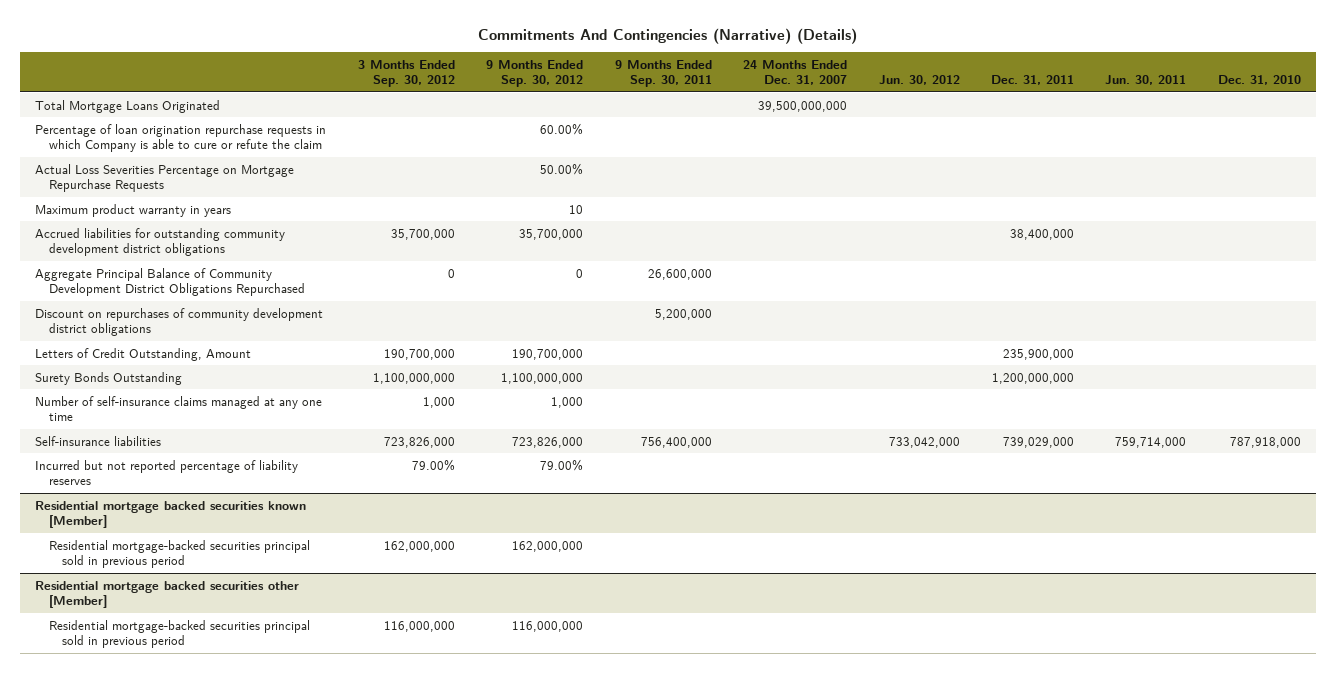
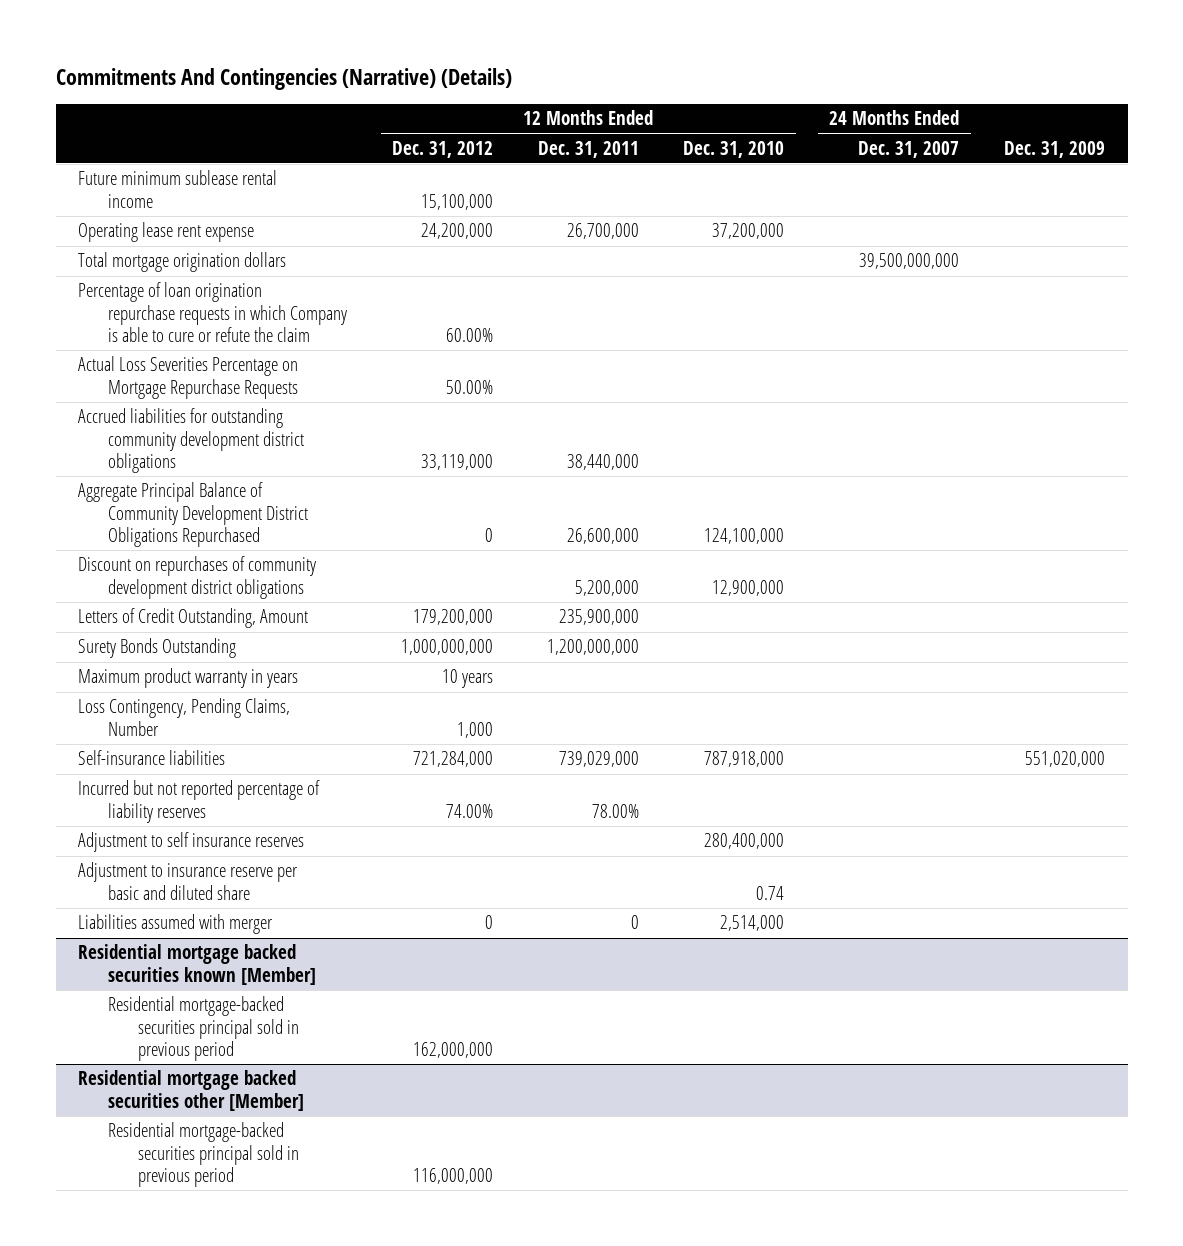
- | 3 Months Ended Sep. 30, 2012 | 9 Months Ended Sep. 30, 2012 | 9 Months Ended Sep. 30, 2011 | 24 Months Ended Dec. 31, 2007 | Jun. 30, 2012 | Dec. 31, 2011 | Jun. 30, 2011 | Dec. 31, 2010
+ | 12 Months Ended Dec. 31, 2012 | 12 Months Ended Dec. 31, 2011 | 12 Months Ended Dec. 31, 2010 | 24 Months Ended Dec. 31, 2007 | Dec. 31, 2009
- Total Mortgage Loans Originated | | | | 39,500,000,000 | | | |
+ Future minimum sublease rental income | 15,100,000 | | | |
+ Operating lease rent expense | 24,200,000 | 26,700,000 | 37,200,000 | |
+ Total mortgage origination dollars | | | | 39,500,000,000 |
- Number of self-insurance claims managed at any one time | 1,000 | 1,000 | | | | | |
moved down: Maximum product warranty in years | 10 years | | | |
+ Loss Contingency, Pending Claims, Number | 1,000 | | | |
+ Adjustment to self insurance reserves | | | 280,400,000 | |
+ Adjustment to insurance reserve per basic and diluted share | | | 0.74 | |
+ Liabilities assumed with merger | 0 | 0 | 2,514,000 | |

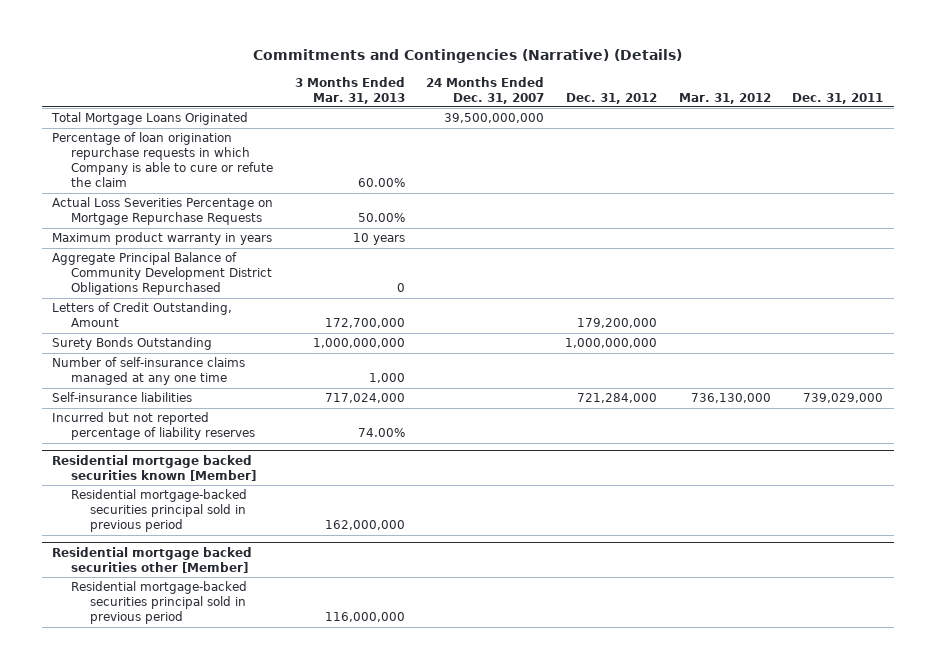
- Commitments And Contingencies (Narrative) (Details)
+ Commitments and Contingencies (Narrative) (Details)
- | 12 Months Ended Dec. 31, 2012 | 12 Months Ended Dec. 31, 2011 | 12 Months Ended Dec. 31, 2010 | 24 Months Ended Dec. 31, 2007 | Dec. 31, 2009
+ | 3 Months Ended Mar. 31, 2013 | 24 Months Ended Dec. 31, 2007 | Dec. 31, 2012 | Mar. 31, 2012 | Dec. 31, 2011
- Future minimum sublease rental income | 15,100,000 | | | |
- Operating lease rent expense | 24,200,000 | 26,700,000 | 37,200,000 | |
- Total mortgage origination dollars | | | | 39,500,000,000 |
+ Total Mortgage Loans Originated | | 39,500,000,000 | | |
- Accrued liabilities for outstanding community development district obligations | 33,119,000 | 38,440,000 | | |
moved up: Maximum product warranty in years | 10 years | | | |
- Discount on repurchases of community development district obligations | | 5,200,000 | 12,900,000 | |
- Loss Contingency, Pending Claims, Number | 1,000 | | | |
+ Number of self-insurance claims managed at any one time | 1,000 | | | |
- Adjustment to self insurance reserves | | | 280,400,000 | |
- Adjustment to insurance reserve per basic and diluted share | | | 0.74 | |
- Liabilities assumed with merger | 0 | 0 | 2,514,000 | |

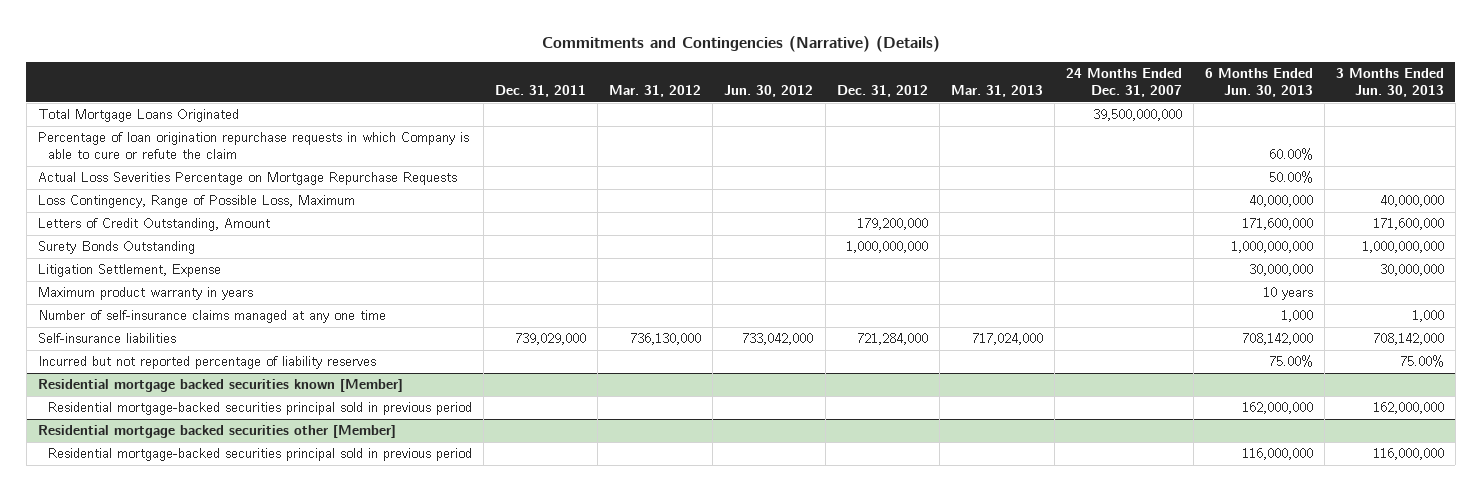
- | 3 Months Ended Mar. 31, 2013 | 24 Months Ended Dec. 31, 2007 | Dec. 31, 2012 | Mar. 31, 2012 | Dec. 31, 2011
+ | Dec. 31, 2011 | Mar. 31, 2012 | Jun. 30, 2012 | Dec. 31, 2012 | Mar. 31, 2013 | 24 Months Ended Dec. 31, 2007 | 6 Months Ended Jun. 30, 2013 | 3 Months Ended Jun. 30, 2013
- Aggregate Principal Balance of Community Development District Obligations Repurchased | 0 | | | |
+ Loss Contingency, Range of Possible Loss, Maximum | | | | | | | 40,000,000 | 40,000,000
+ Litigation Settlement, Expense | | | | | | | 30,000,000 | 30,000,000
moved down: Maximum product warranty in years | | | | | | | 10 years |

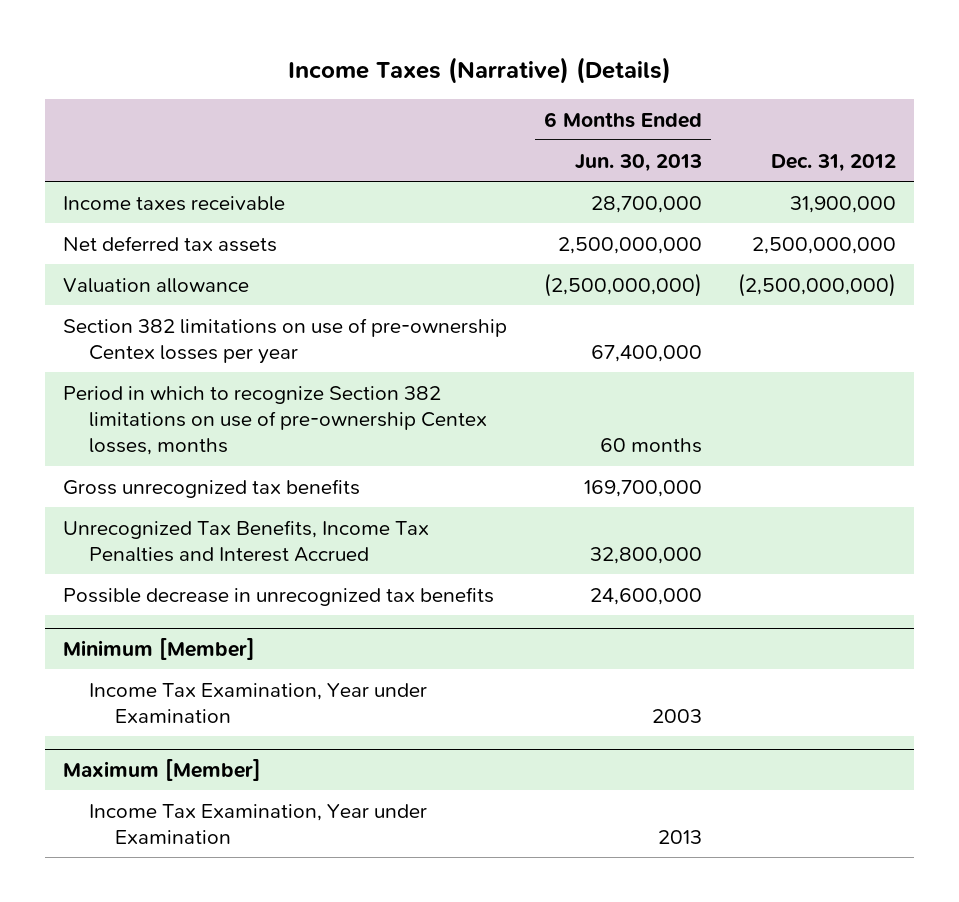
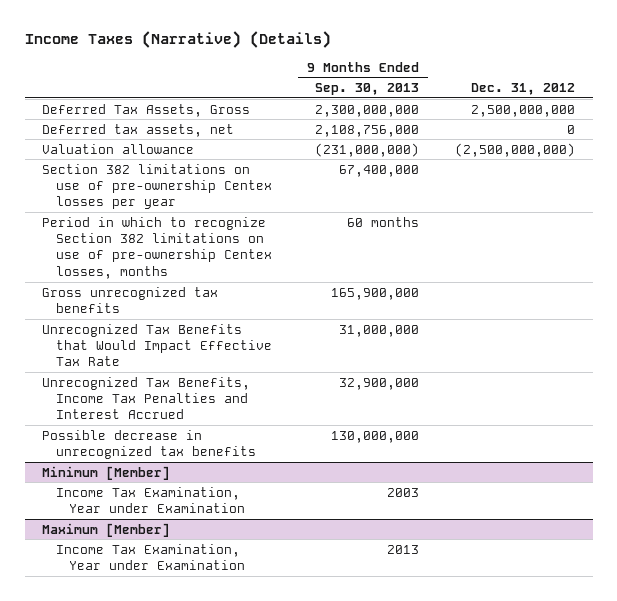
- | 6 Months Ended Jun. 30, 2013 | Dec. 31, 2012
+ | 9 Months Ended Sep. 30, 2013 | Dec. 31, 2012
- Income taxes receivable | 28,700,000 | 31,900,000
- Net deferred tax assets | 2,500,000,000 | 2,500,000,000
+ Deferred Tax Assets, Gross | 2,300,000,000 | 2,500,000,000
+ Deferred tax assets, net | 2,108,756,000 | 0
+ Unrecognized Tax Benefits that Would Impact Effective Tax Rate | 31,000,000 |

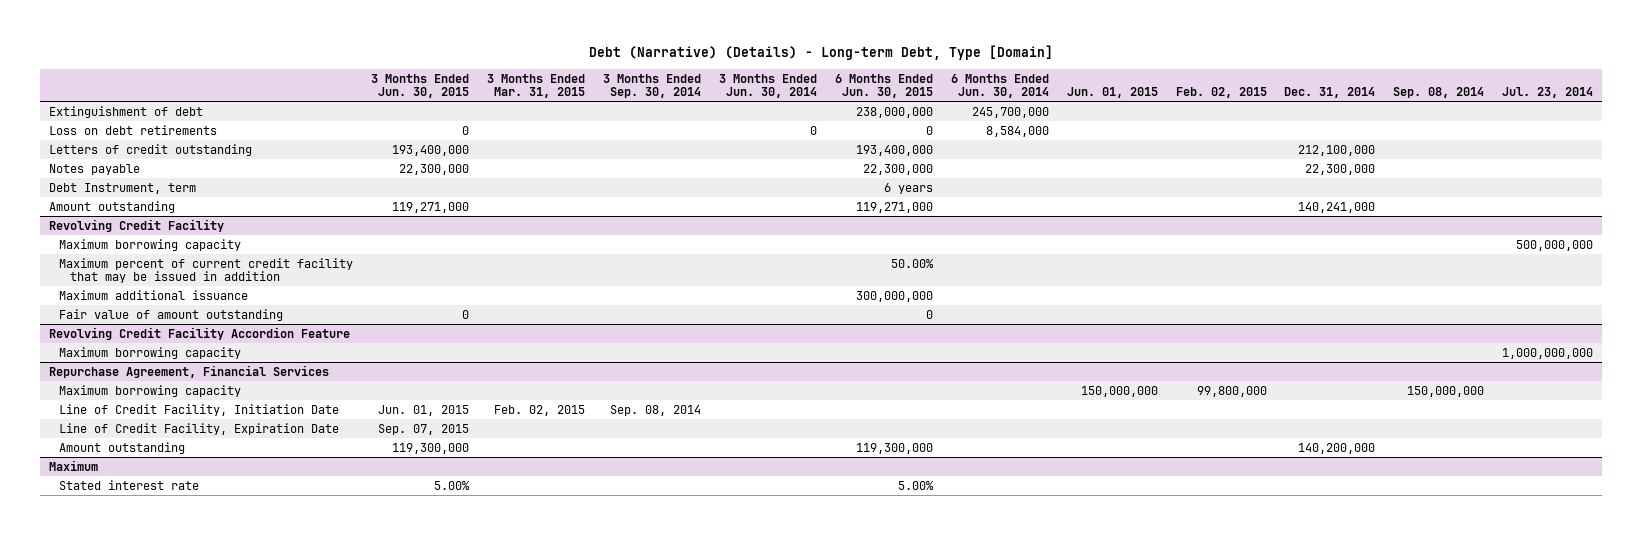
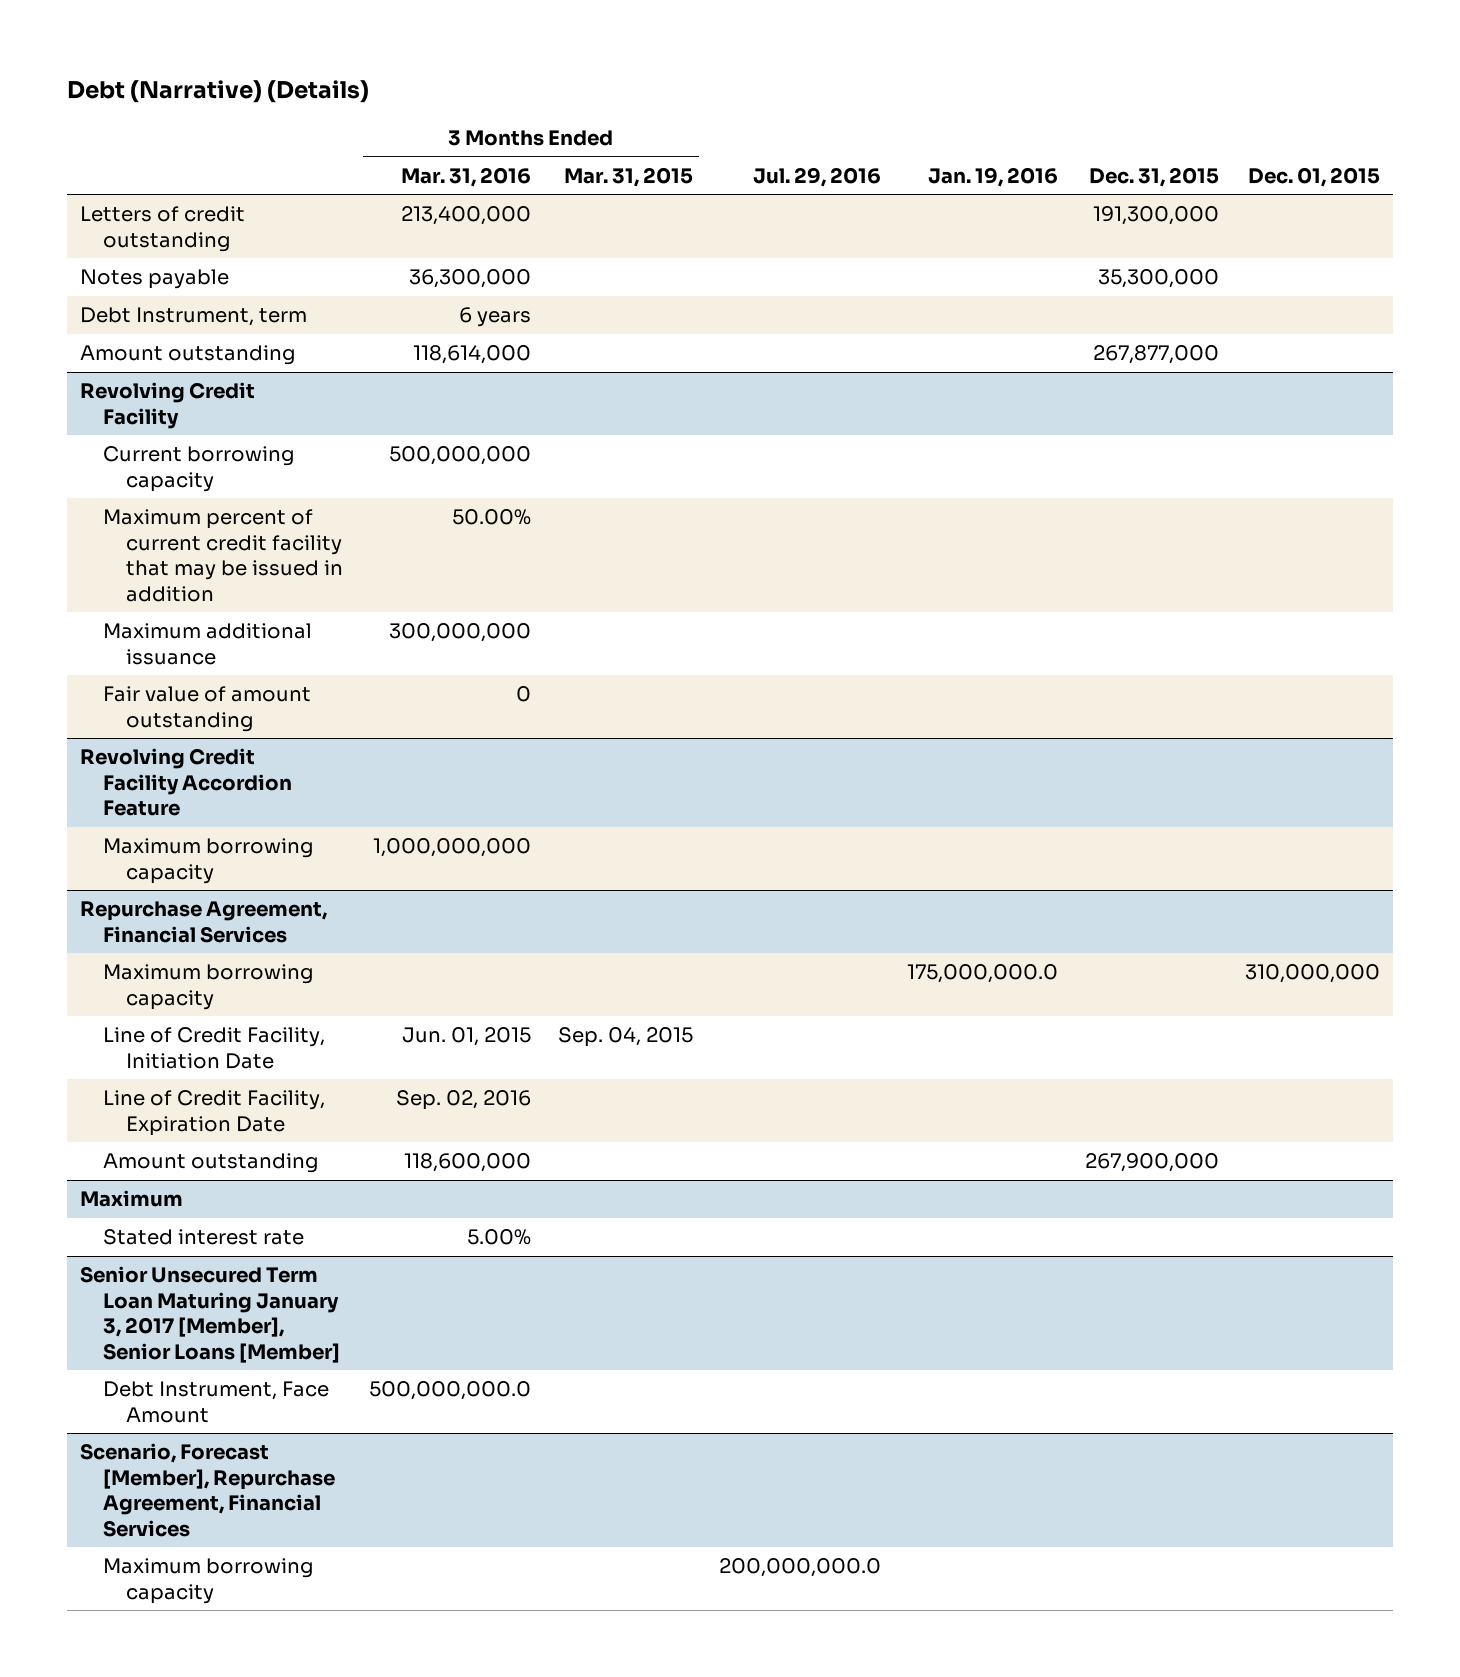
- Debt (Narrative) (Details) - Long-term Debt, Type [Domain]
+ Debt (Narrative) (Details)
- | 3 Months Ended Jun. 30, 2015 | 3 Months Ended Mar. 31, 2015 | 3 Months Ended Sep. 30, 2014 | 3 Months Ended Jun. 30, 2014 | 6 Months Ended Jun. 30, 2015 | 6 Months Ended Jun. 30, 2014 | Jun. 01, 2015 | Feb. 02, 2015 | Dec. 31, 2014 | Sep. 08, 2014 | Jul. 23, 2014
+ | 3 Months Ended Mar. 31, 2016 | 3 Months Ended Mar. 31, 2015 | Jul. 29, 2016 | Jan. 19, 2016 | Dec. 31, 2015 | Dec. 01, 2015
- Extinguishment of debt | | | | | 238,000,000 | 245,700,000 | | | | |
- Loss on debt retirements | 0 | | | 0 | 0 | 8,584,000 | | | | |
@ Revolving Credit Facility
- Maximum borrowing capacity | | | | | | | | | | | 500,000,000
+ Current borrowing capacity | 500,000,000 | | | | |
@ Repurchase Agreement, Financial Services
- Line of Credit Facility, Initiation Date | Jun. 01, 2015 | Feb. 02, 2015 | Sep. 08, 2014 | | | | | | | |
+ Line of Credit Facility, Initiation Date | Jun. 01, 2015 | Sep. 04, 2015 | | | |
+ Senior Unsecured Term Loan Maturing January 3, 2017 [Member], Senior Loans [Member]
+ Debt Instrument, Face Amount | 500,000,000.0 | | | | |
+ Scenario, Forecast [Member], Repurchase Agreement, Financial Services
+ Maximum borrowing capacity | | | 200,000,000.0 | | |

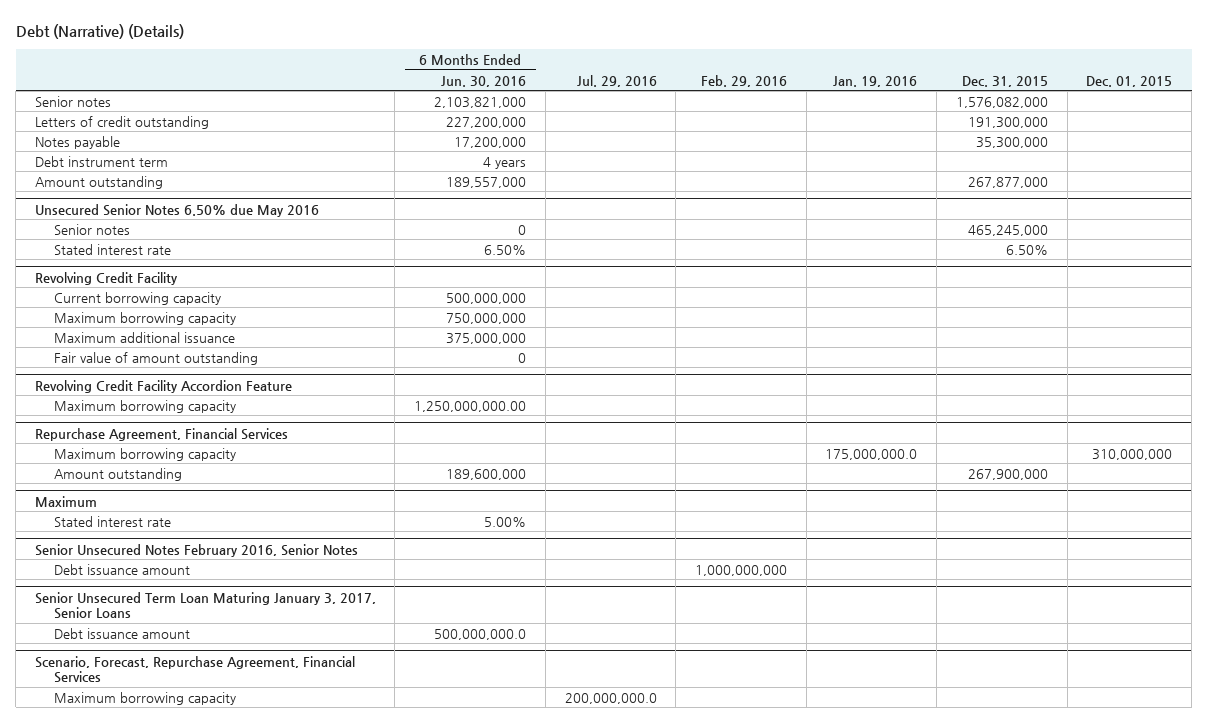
- | 3 Months Ended Mar. 31, 2016 | 3 Months Ended Mar. 31, 2015 | Jul. 29, 2016 | Jan. 19, 2016 | Dec. 31, 2015 | Dec. 01, 2015
+ | 6 Months Ended Jun. 30, 2016 | Jul. 29, 2016 | Feb. 29, 2016 | Jan. 19, 2016 | Dec. 31, 2015 | Dec. 01, 2015
+ Senior notes | 2,103,821,000 | | | | 1,576,082,000 |
- Debt Instrument, term | 6 years | | | | |
+ Debt instrument term | 4 years | | | | |
+ Unsecured Senior Notes 6.50% due May 2016
+ Senior notes | 0 | | | | 465,245,000 |
+ Stated interest rate | 6.50% | | | | 6.50% |
@ Revolving Credit Facility
- Maximum percent of current credit facility that may be issued in addition | 50.00% | | | | |
+ Maximum borrowing capacity | 750,000,000 | | | | |
@ Repurchase Agreement, Financial Services
- Line of Credit Facility, Initiation Date | Jun. 01, 2015 | Sep. 04, 2015 | | | |
- Line of Credit Facility, Expiration Date | Sep. 02, 2016 | | | | |
- Senior Unsecured Term Loan Maturing January 3, 2017 [Member], Senior Loans [Member]
- Debt Instrument, Face Amount | 500,000,000.0 | | | | |
- Scenario, Forecast [Member], Repurchase Agreement, Financial Services
+ Senior Unsecured Notes February 2016, Senior Notes
+ Debt issuance amount | | | 1,000,000,000 | | |
+ Senior Unsecured Term Loan Maturing January 3, 2017, Senior Loans
+ Debt issuance amount | 500,000,000.0 | | | | |
+ Scenario, Forecast, Repurchase Agreement, Financial Services

